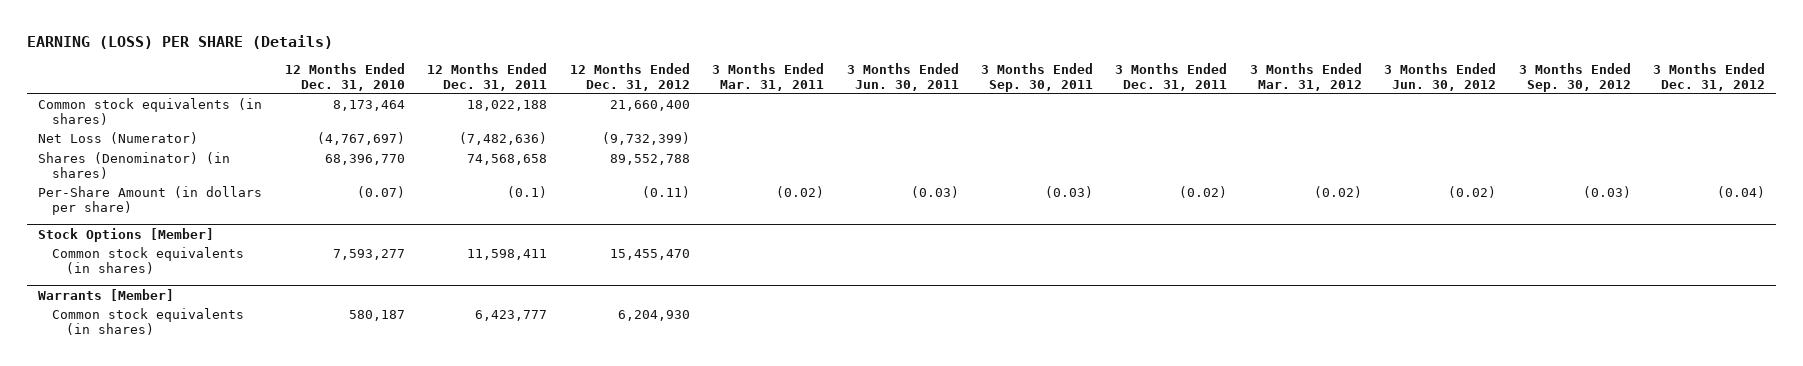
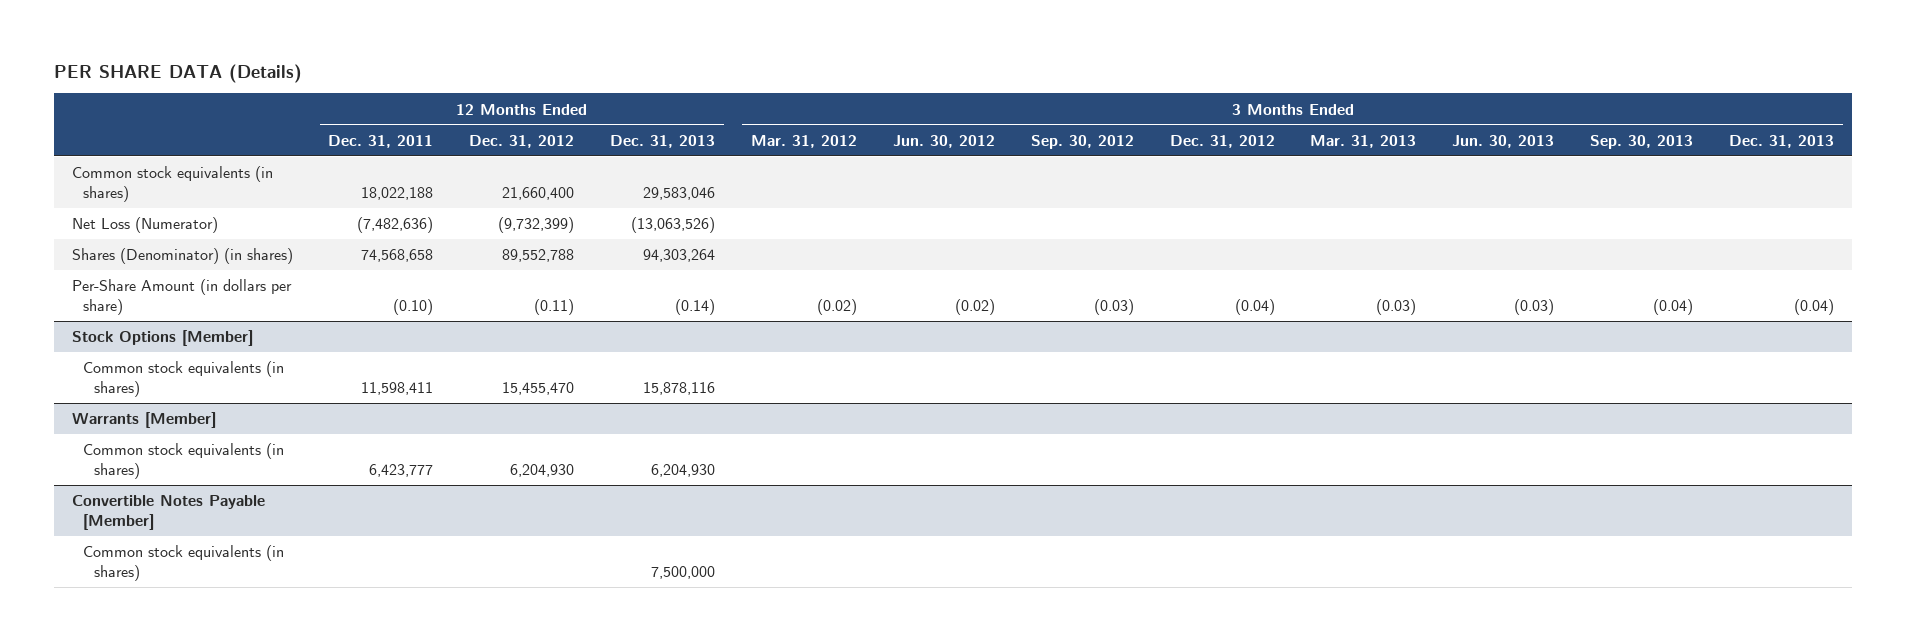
- EARNING (LOSS) PER SHARE (Details)
+ PER SHARE DATA (Details)
- | 12 Months Ended Dec. 31, 2010 | 12 Months Ended Dec. 31, 2011 | 12 Months Ended Dec. 31, 2012 | 3 Months Ended Mar. 31, 2011 | 3 Months Ended Jun. 30, 2011 | 3 Months Ended Sep. 30, 2011 | 3 Months Ended Dec. 31, 2011 | 3 Months Ended Mar. 31, 2012 | 3 Months Ended Jun. 30, 2012 | 3 Months Ended Sep. 30, 2012 | 3 Months Ended Dec. 31, 2012
+ | 12 Months Ended Dec. 31, 2011 | 12 Months Ended Dec. 31, 2012 | 12 Months Ended Dec. 31, 2013 | 3 Months Ended Mar. 31, 2012 | 3 Months Ended Jun. 30, 2012 | 3 Months Ended Sep. 30, 2012 | 3 Months Ended Dec. 31, 2012 | 3 Months Ended Mar. 31, 2013 | 3 Months Ended Jun. 30, 2013 | 3 Months Ended Sep. 30, 2013 | 3 Months Ended Dec. 31, 2013
- Per-Share Amount (in dollars per share) | (0.07) | (0.1) | (0.11) | (0.02) | (0.03) | (0.03) | (0.02) | (0.02) | (0.02) | (0.03) | (0.04)
+ Per-Share Amount (in dollars per share) | (0.10) | (0.11) | (0.14) | (0.02) | (0.02) | (0.03) | (0.04) | (0.03) | (0.03) | (0.04) | (0.04)
+ Convertible Notes Payable [Member]
+ Common stock equivalents (in shares) | | | 7,500,000 | | | | | | | |

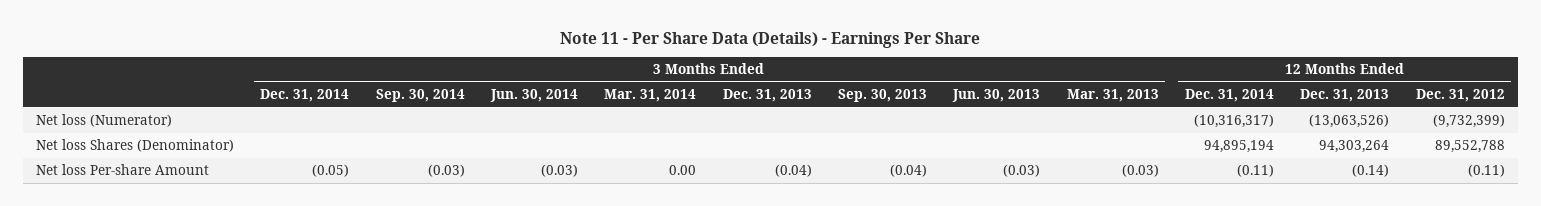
- PER SHARE DATA (Details)
+ Note 11 - Per Share Data (Details) - Earnings Per Share
- | 12 Months Ended Dec. 31, 2011 | 12 Months Ended Dec. 31, 2012 | 12 Months Ended Dec. 31, 2013 | 3 Months Ended Mar. 31, 2012 | 3 Months Ended Jun. 30, 2012 | 3 Months Ended Sep. 30, 2012 | 3 Months Ended Dec. 31, 2012 | 3 Months Ended Mar. 31, 2013 | 3 Months Ended Jun. 30, 2013 | 3 Months Ended Sep. 30, 2013 | 3 Months Ended Dec. 31, 2013
+ | 3 Months Ended Dec. 31, 2014 | 3 Months Ended Sep. 30, 2014 | 3 Months Ended Jun. 30, 2014 | 3 Months Ended Mar. 31, 2014 | 3 Months Ended Dec. 31, 2013 | 3 Months Ended Sep. 30, 2013 | 3 Months Ended Jun. 30, 2013 | 3 Months Ended Mar. 31, 2013 | 12 Months Ended Dec. 31, 2014 | 12 Months Ended Dec. 31, 2013 | 12 Months Ended Dec. 31, 2012
- Common stock equivalents (in shares) | 18,022,188 | 21,660,400 | 29,583,046 | | | | | | | |
- Net Loss (Numerator) | (7,482,636) | (9,732,399) | (13,063,526) | | | | | | | |
- Shares (Denominator) (in shares) | 74,568,658 | 89,552,788 | 94,303,264 | | | | | | | |
- Per-Share Amount (in dollars per share) | (0.10) | (0.11) | (0.14) | (0.02) | (0.02) | (0.03) | (0.04) | (0.03) | (0.03) | (0.04) | (0.04)
- Stock Options [Member]
- Common stock equivalents (in shares) | 11,598,411 | 15,455,470 | 15,878,116 | | | | | | | |
- Warrants [Member]
- Common stock equivalents (in shares) | 6,423,777 | 6,204,930 | 6,204,930 | | | | | | | |
- Convertible Notes Payable [Member]
- Common stock equivalents (in shares) | | | 7,500,000 | | | | | | | |
+ Net loss (Numerator) | | | | | | | | | (10,316,317) | (13,063,526) | (9,732,399)
+ Net loss Shares (Denominator) | | | | | | | | | 94,895,194 | 94,303,264 | 89,552,788
+ Net loss Per-share Amount | (0.05) | (0.03) | (0.03) | 0.00 | (0.04) | (0.04) | (0.03) | (0.03) | (0.11) | (0.14) | (0.11)

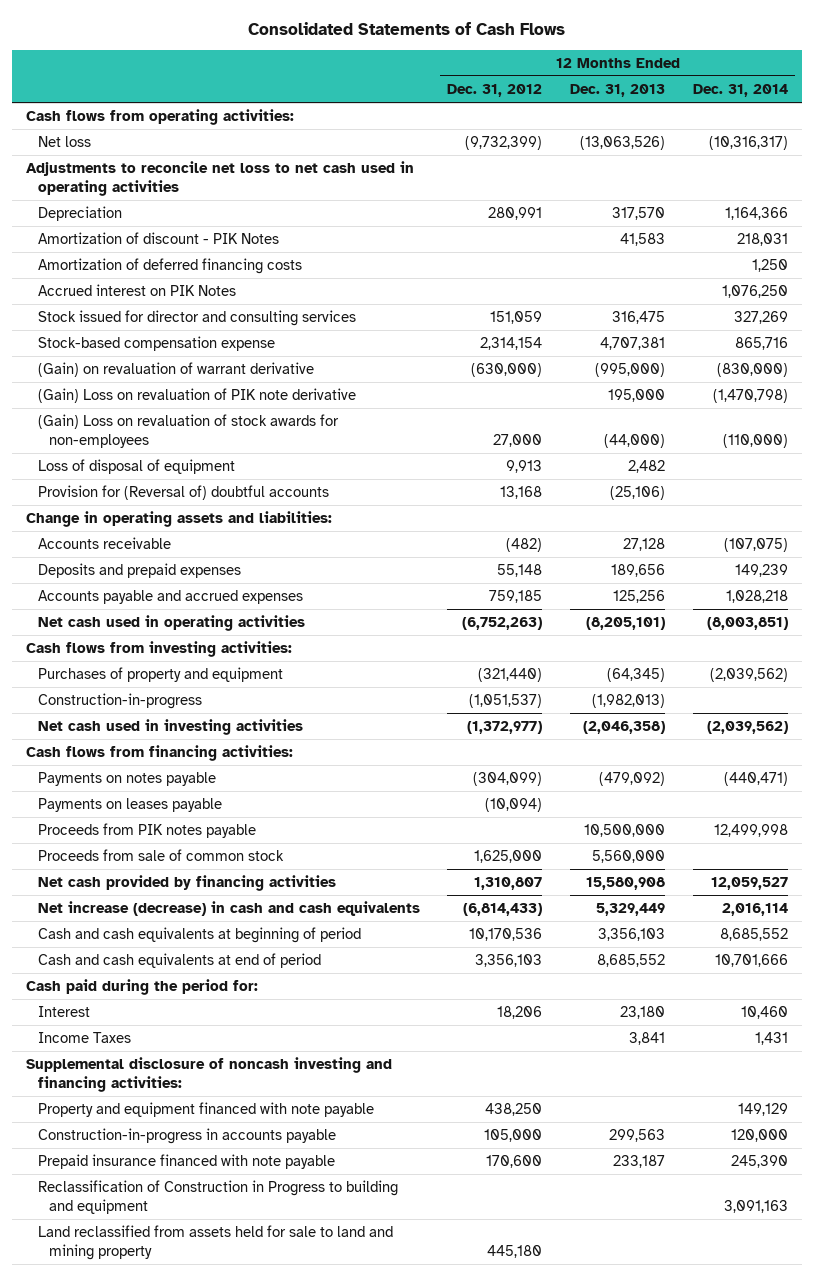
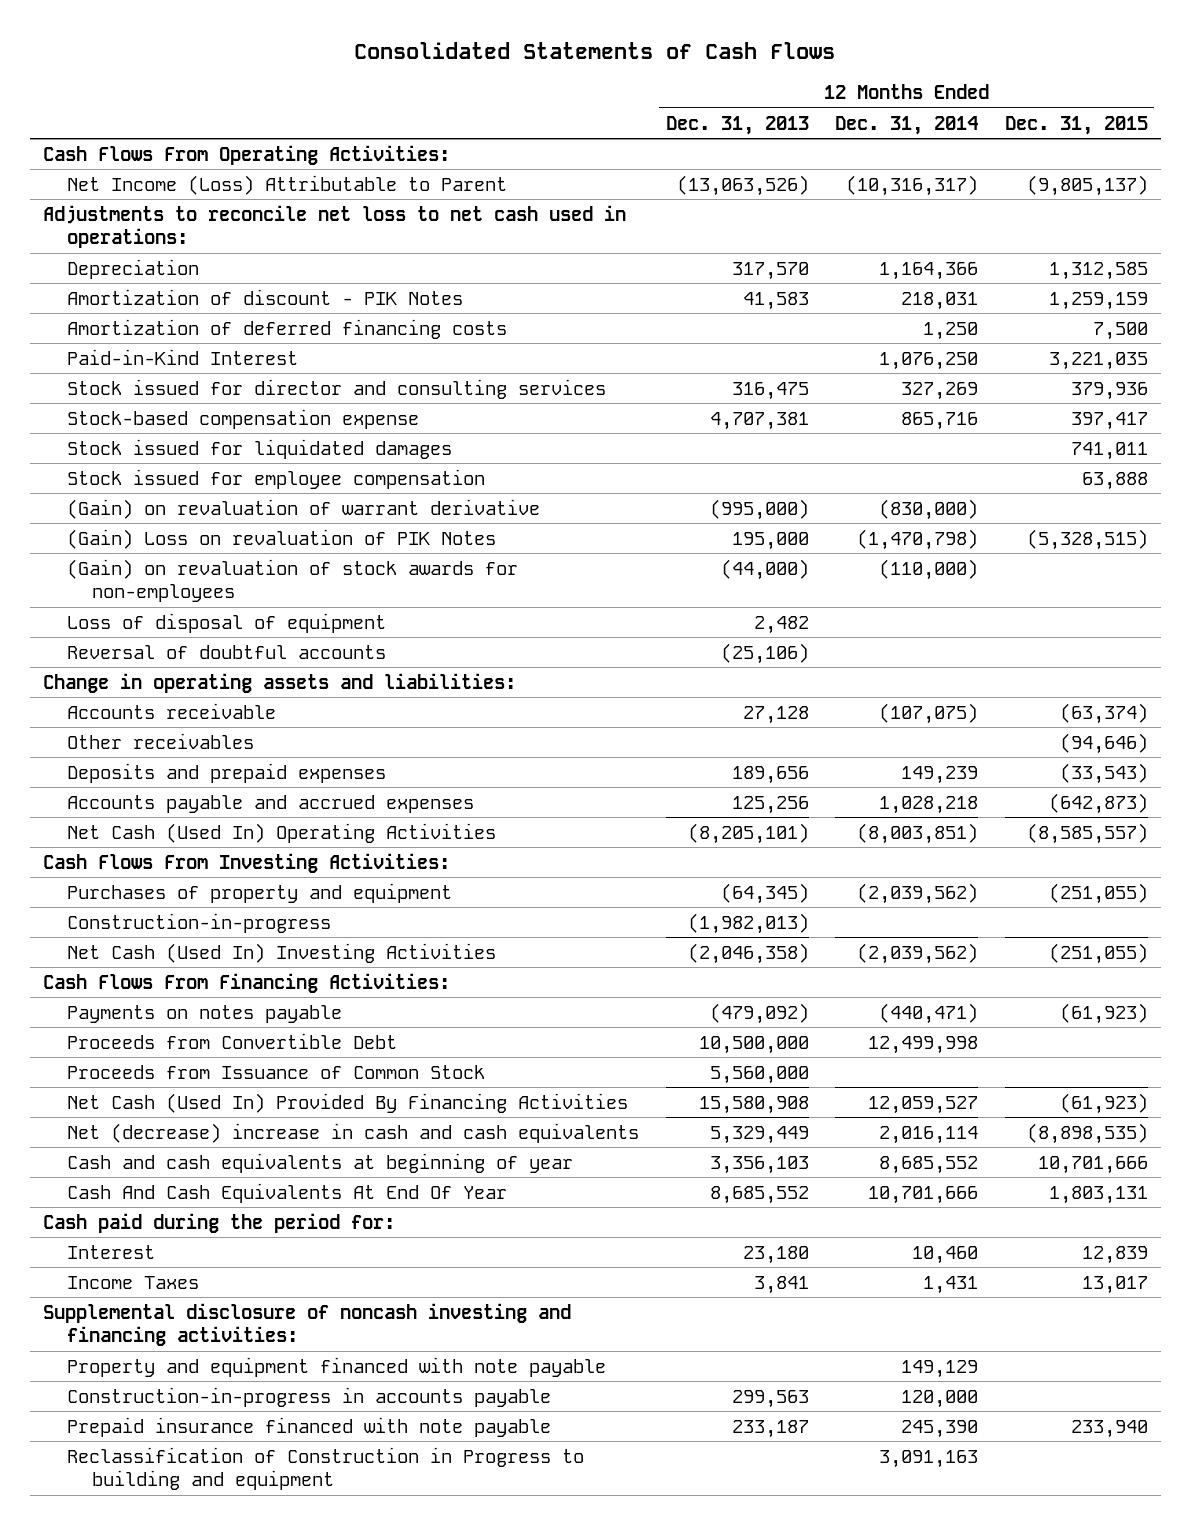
- | 12 Months Ended Dec. 31, 2012 | 12 Months Ended Dec. 31, 2013 | 12 Months Ended Dec. 31, 2014
+ | 12 Months Ended Dec. 31, 2013 | 12 Months Ended Dec. 31, 2014 | 12 Months Ended Dec. 31, 2015
- Cash flows from operating activities:
- Net loss | (9,732,399) | (13,063,526) | (10,316,317)
- Adjustments to reconcile net loss to net cash used in operating activities
+ Cash Flows From Operating Activities:
+ Net Income (Loss) Attributable to Parent | (13,063,526) | (10,316,317) | (9,805,137)
+ Adjustments to reconcile net loss to net cash used in operations:
- Accrued interest on PIK Notes | | | 1,076,250
+ Paid-in-Kind Interest | | 1,076,250 | 3,221,035
+ Stock issued for liquidated damages | | | 741,011
+ Stock issued for employee compensation | | | 63,888
- (Gain) Loss on revaluation of PIK note derivative | | 195,000 | (1,470,798)
- (Gain) Loss on revaluation of stock awards for non-employees | 27,000 | (44,000) | (110,000)
+ (Gain) Loss on revaluation of PIK Notes | 195,000 | (1,470,798) | (5,328,515)
+ (Gain) on revaluation of stock awards for non-employees | (44,000) | (110,000) |
- Provision for (Reversal of) doubtful accounts | 13,168 | (25,106) |
+ Reversal of doubtful accounts | (25,106) | |
+ Other receivables | | | (94,646)
- Net cash used in operating activities | (6,752,263) | (8,205,101) | (8,003,851)
- Cash flows from investing activities:
+ Net Cash (Used In) Operating Activities | (8,205,101) | (8,003,851) | (8,585,557)
+ Cash Flows From Investing Activities:
- Net cash used in investing activities | (1,372,977) | (2,046,358) | (2,039,562)
- Cash flows from financing activities:
+ Net Cash (Used In) Investing Activities | (2,046,358) | (2,039,562) | (251,055)
+ Cash Flows From Financing Activities:
- Payments on leases payable | (10,094) | |
- Proceeds from PIK notes payable | | 10,500,000 | 12,499,998
- Proceeds from sale of common stock | 1,625,000 | 5,560,000 |
- Net cash provided by financing activities | 1,310,807 | 15,580,908 | 12,059,527
- Net increase (decrease) in cash and cash equivalents | (6,814,433) | 5,329,449 | 2,016,114
- Cash and cash equivalents at beginning of period | 10,170,536 | 3,356,103 | 8,685,552
- Cash and cash equivalents at end of period | 3,356,103 | 8,685,552 | 10,701,666
+ Proceeds from Convertible Debt | 10,500,000 | 12,499,998 |
+ Proceeds from Issuance of Common Stock | 5,560,000 | |
+ Net Cash (Used In) Provided By Financing Activities | 15,580,908 | 12,059,527 | (61,923)
+ Net (decrease) increase in cash and cash equivalents | 5,329,449 | 2,016,114 | (8,898,535)
+ Cash and cash equivalents at beginning of year | 3,356,103 | 8,685,552 | 10,701,666
+ Cash And Cash Equivalents At End Of Year | 8,685,552 | 10,701,666 | 1,803,131
- Land reclassified from assets held for sale to land and mining property | 445,180 | |

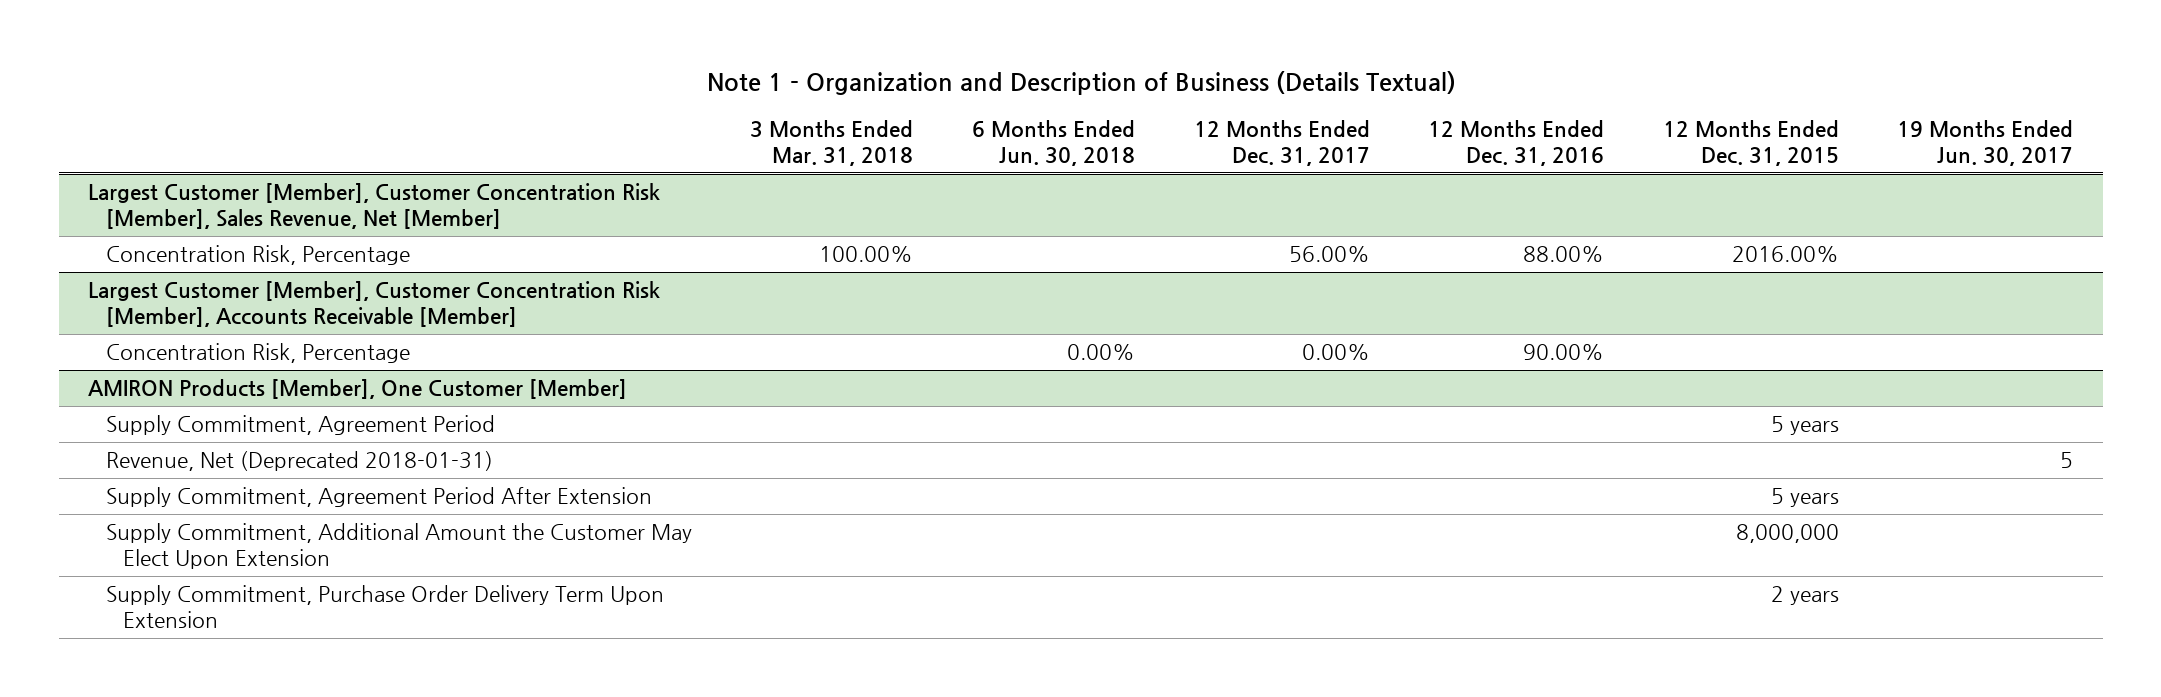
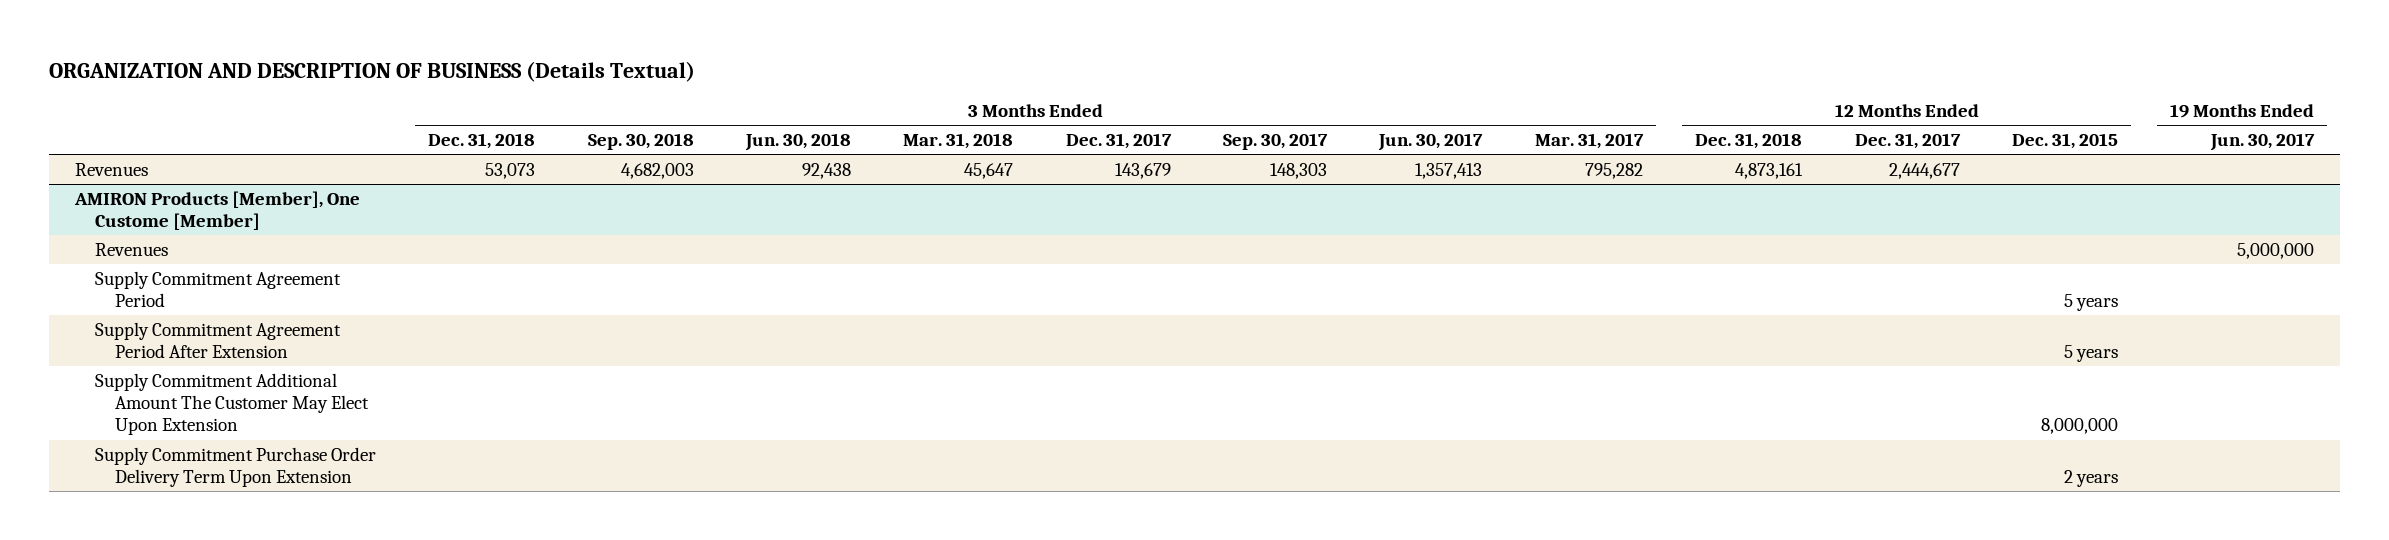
- Note 1 - Organization and Description of Business (Details Textual)
+ ORGANIZATION AND DESCRIPTION OF BUSINESS (Details Textual)
- | 3 Months Ended Mar. 31, 2018 | 6 Months Ended Jun. 30, 2018 | 12 Months Ended Dec. 31, 2017 | 12 Months Ended Dec. 31, 2016 | 12 Months Ended Dec. 31, 2015 | 19 Months Ended Jun. 30, 2017
+ | 3 Months Ended Dec. 31, 2018 | 3 Months Ended Sep. 30, 2018 | 3 Months Ended Jun. 30, 2018 | 3 Months Ended Mar. 31, 2018 | 3 Months Ended Dec. 31, 2017 | 3 Months Ended Sep. 30, 2017 | 3 Months Ended Jun. 30, 2017 | 3 Months Ended Mar. 31, 2017 | 12 Months Ended Dec. 31, 2018 | 12 Months Ended Dec. 31, 2017 | 12 Months Ended Dec. 31, 2015 | 19 Months Ended Jun. 30, 2017
- Largest Customer [Member], Customer Concentration Risk [Member], Sales Revenue, Net [Member]
- Concentration Risk, Percentage | 100.00% | | 56.00% | 88.00% | 2016.00% |
- Largest Customer [Member], Customer Concentration Risk [Member], Accounts Receivable [Member]
- Concentration Risk, Percentage | | 0.00% | 0.00% | 90.00% | |
- AMIRON Products [Member], One Customer [Member]
- Supply Commitment, Agreement Period | | | | | 5 years |
- Revenue, Net (Deprecated 2018-01-31) | | | | | | 5
- Supply Commitment, Agreement Period After Extension | | | | | 5 years |
- Supply Commitment, Additional Amount the Customer May Elect Upon Extension | | | | | 8,000,000 |
- Supply Commitment, Purchase Order Delivery Term Upon Extension | | | | | 2 years |
+ Revenues | 53,073 | 4,682,003 | 92,438 | 45,647 | 143,679 | 148,303 | 1,357,413 | 795,282 | 4,873,161 | 2,444,677 | |
+ AMIRON Products [Member], One Custome [Member]
+ Revenues | | | | | | | | | | | | 5,000,000
+ Supply Commitment Agreement Period | | | | | | | | | | | 5 years |
+ Supply Commitment Agreement Period After Extension | | | | | | | | | | | 5 years |
+ Supply Commitment Additional Amount The Customer May Elect Upon Extension | | | | | | | | | | | 8,000,000 |
+ Supply Commitment Purchase Order Delivery Term Upon Extension | | | | | | | | | | | 2 years |

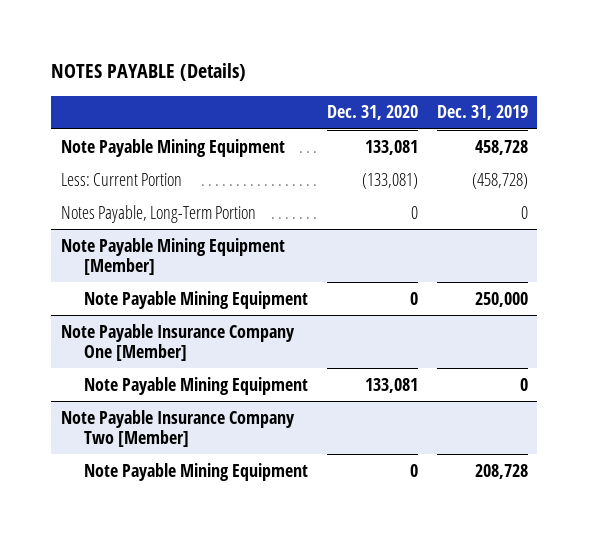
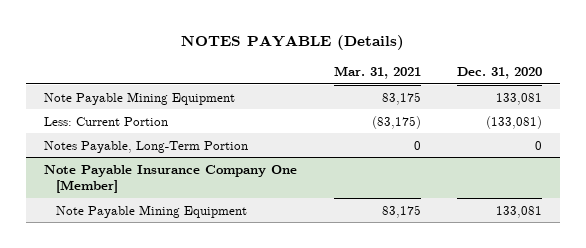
- | Dec. 31, 2020 | Dec. 31, 2019
+ | Mar. 31, 2021 | Dec. 31, 2020
- Note Payable Mining Equipment [Member]
- Note Payable Mining Equipment | 0 | 250,000
- Note Payable Insurance Company Two [Member]
- Note Payable Mining Equipment | 0 | 208,728

